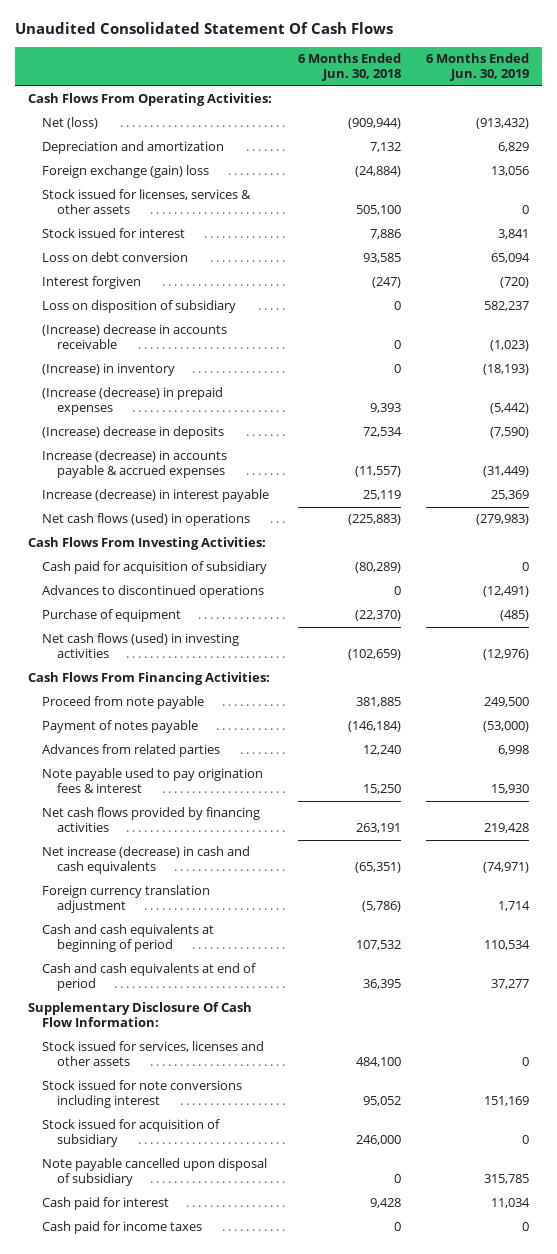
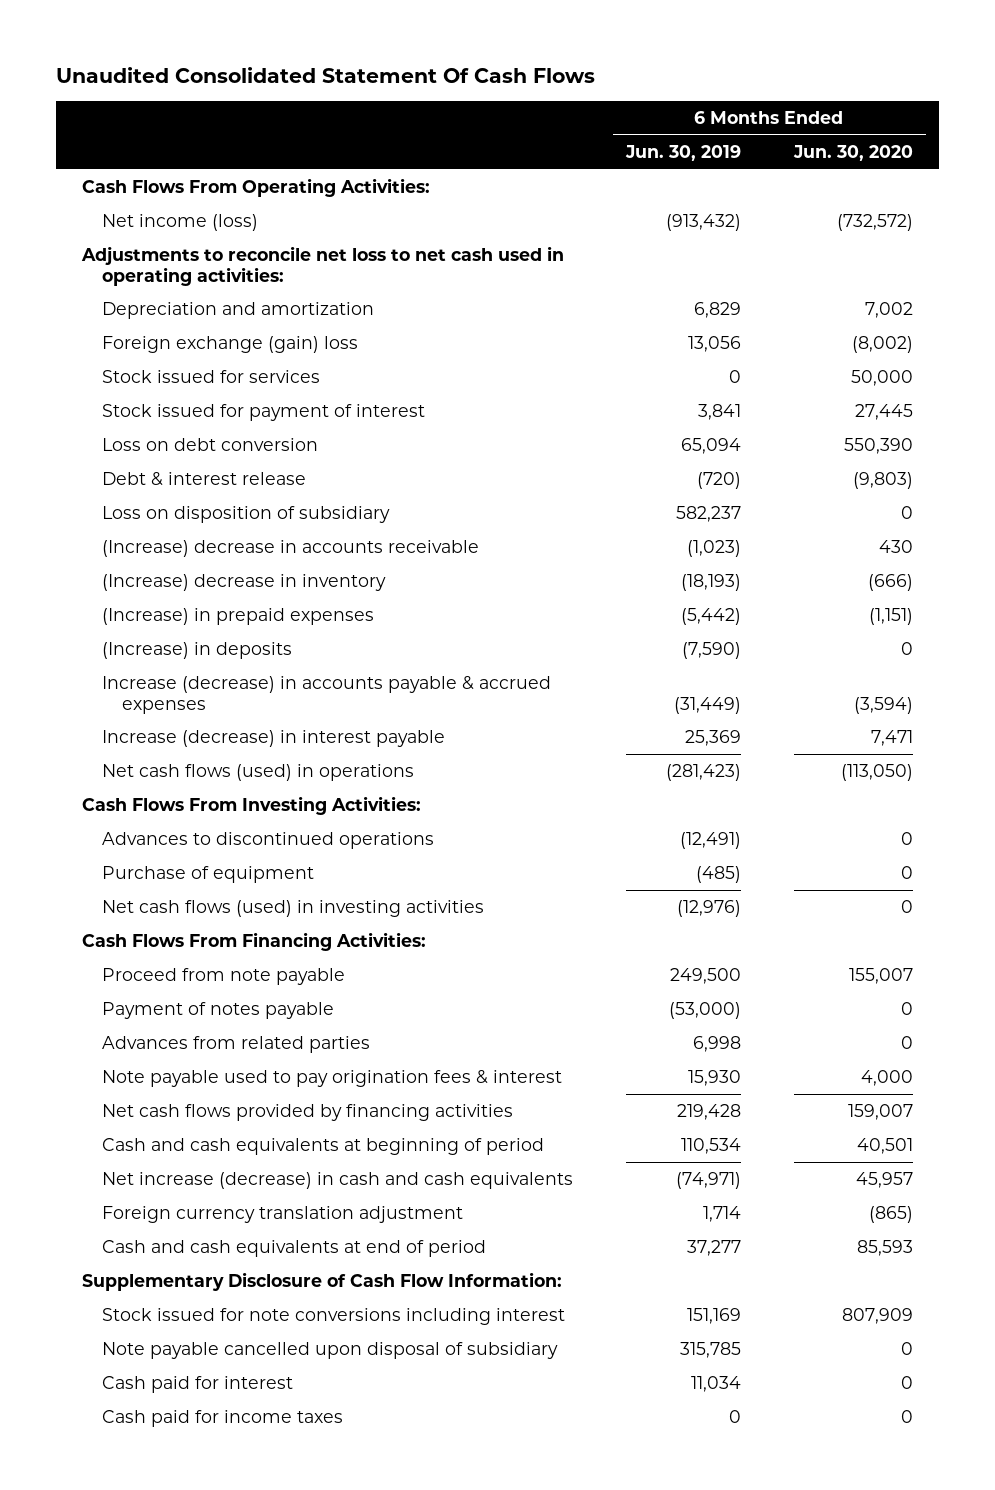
- | 6 Months Ended Jun. 30, 2018 | 6 Months Ended Jun. 30, 2019
+ | 6 Months Ended Jun. 30, 2019 | 6 Months Ended Jun. 30, 2020
- Net (loss) | (909,944) | (913,432)
+ Net income (loss) | (913,432) | (732,572)
+ Adjustments to reconcile net loss to net cash used in operating activities:
- Stock issued for licenses, services & other assets | 505,100 | 0
- Stock issued for interest | 7,886 | 3,841
+ Stock issued for services | 0 | 50,000
+ Stock issued for payment of interest | 3,841 | 27,445
- Interest forgiven | (247) | (720)
+ Debt & interest release | (720) | (9,803)
- (Increase) in inventory | 0 | (18,193)
- (Increase (decrease) in prepaid expenses | 9,393 | (5,442)
- (Increase) decrease in deposits | 72,534 | (7,590)
+ (Increase) decrease in inventory | (18,193) | (666)
+ (Increase) in prepaid expenses | (5,442) | (1,151)
+ (Increase) in deposits | (7,590) | 0
- Net cash flows (used) in operations | (225,883) | (279,983)
+ Net cash flows (used) in operations | (281,423) | (113,050)
- Cash paid for acquisition of subsidiary | (80,289) | 0
moved up: Cash and cash equivalents at beginning of period | 110,534 | 40,501
- Supplementary Disclosure Of Cash Flow Information:
- Stock issued for services, licenses and other assets | 484,100 | 0
+ Supplementary Disclosure of Cash Flow Information:
- Stock issued for acquisition of subsidiary | 246,000 | 0

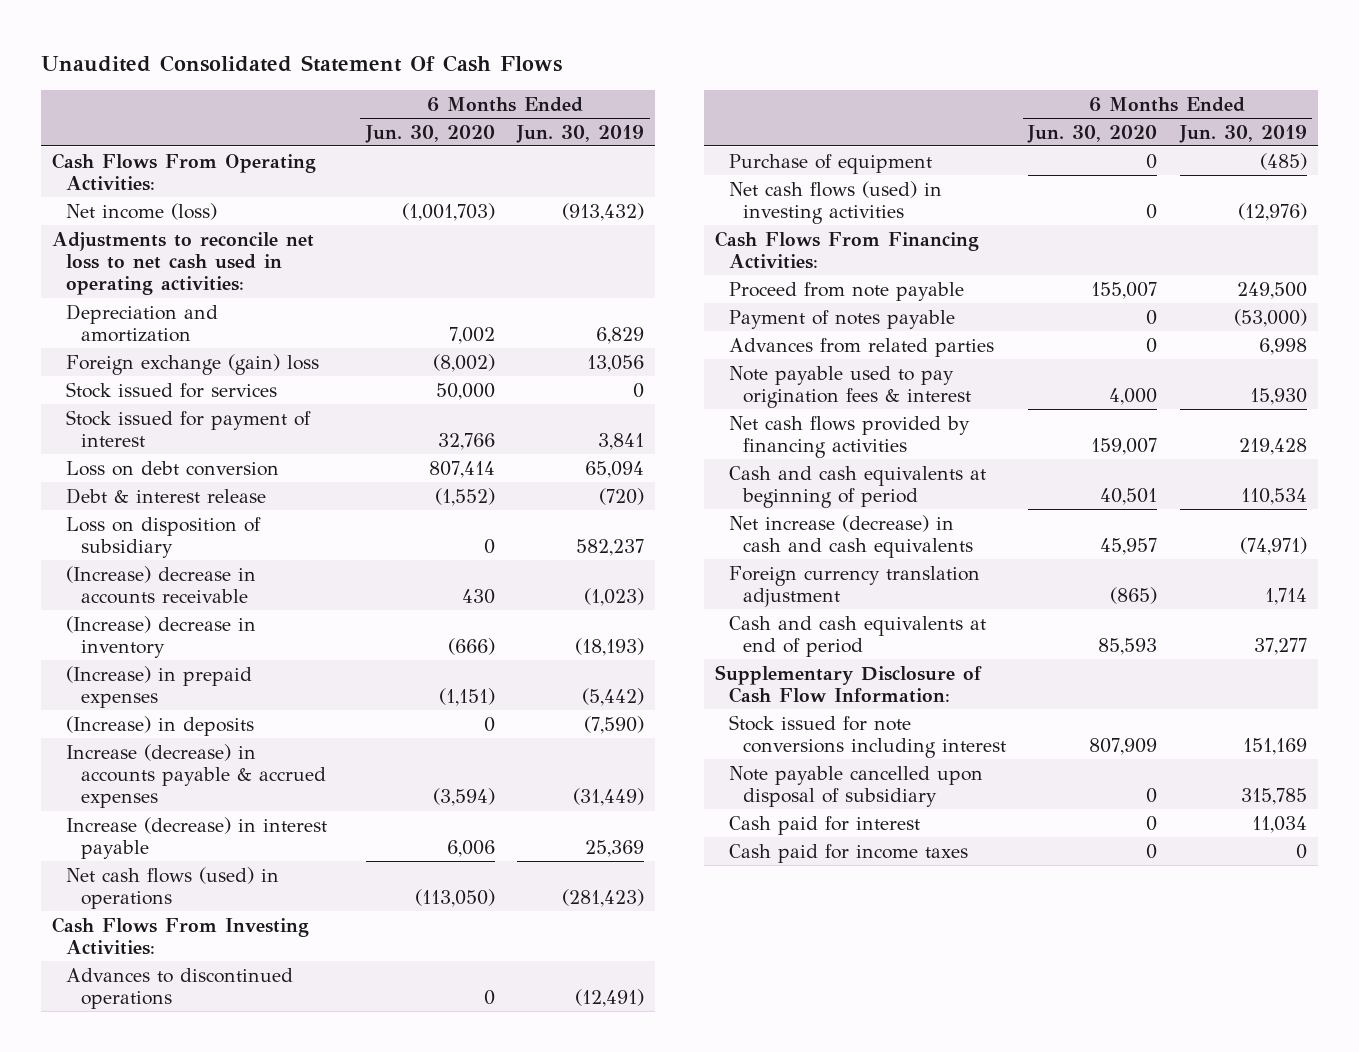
- | 6 Months Ended Jun. 30, 2019 | 6 Months Ended Jun. 30, 2020
+ | 6 Months Ended Jun. 30, 2020 | 6 Months Ended Jun. 30, 2019
- Net income (loss) | (913,432) | (732,572)
+ Net income (loss) | (1,001,703) | (913,432)
- Stock issued for payment of interest | 3,841 | 27,445
- Loss on debt conversion | 65,094 | 550,390
- Debt & interest release | (720) | (9,803)
+ Stock issued for payment of interest | 32,766 | 3,841
+ Loss on debt conversion | 807,414 | 65,094
+ Debt & interest release | (1,552) | (720)
- Increase (decrease) in interest payable | 25,369 | 7,471
+ Increase (decrease) in interest payable | 6,006 | 25,369

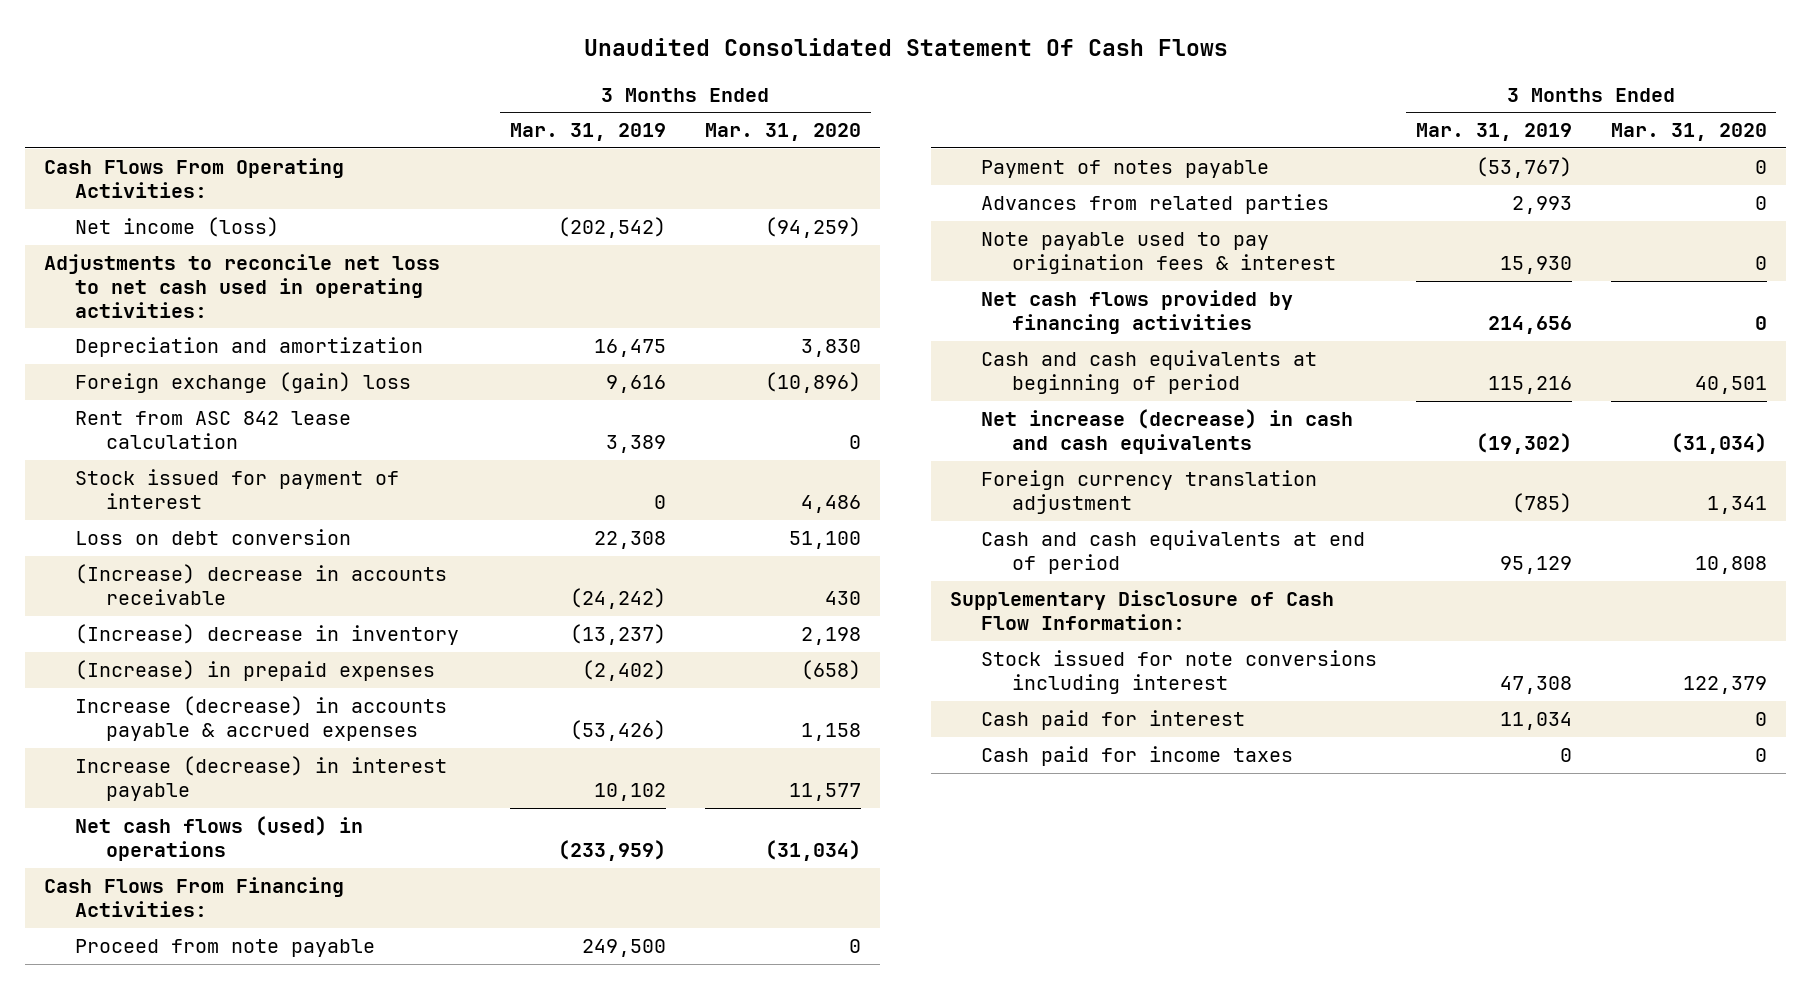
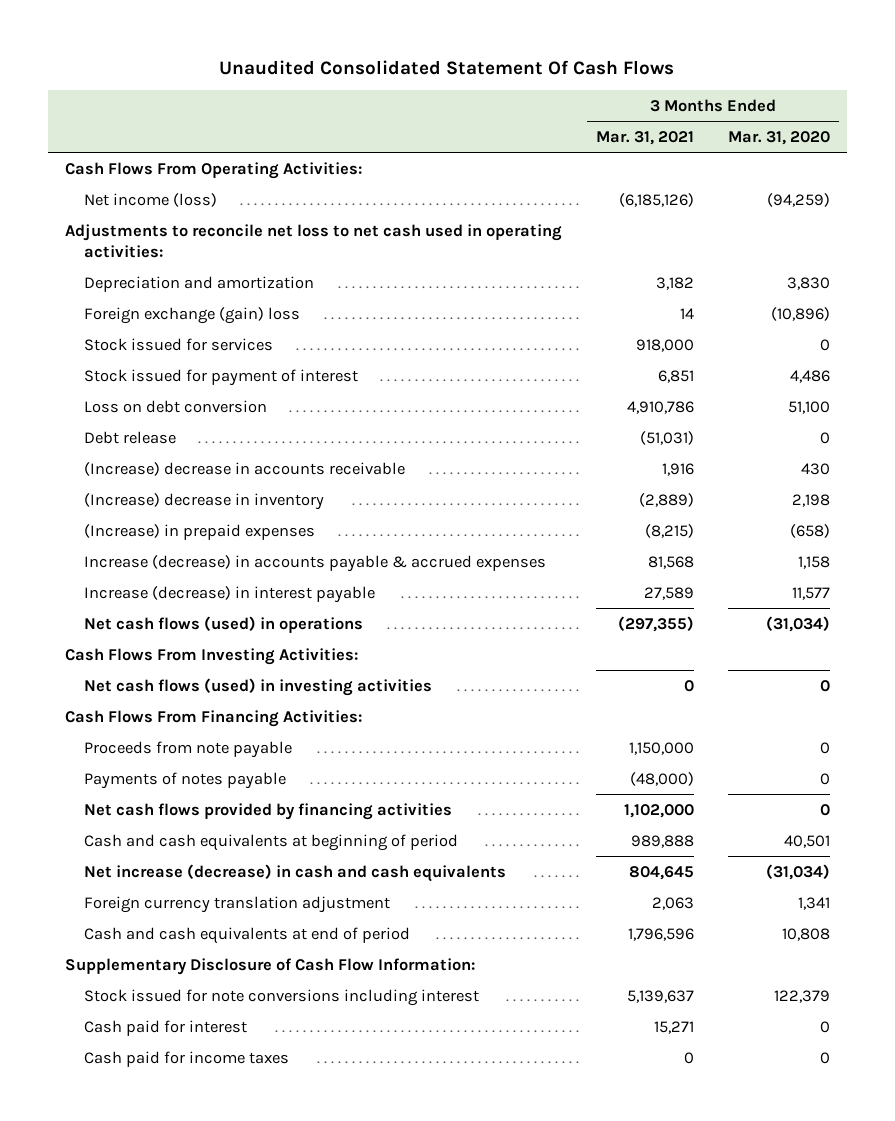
- | 3 Months Ended Mar. 31, 2019 | 3 Months Ended Mar. 31, 2020
+ | 3 Months Ended Mar. 31, 2021 | 3 Months Ended Mar. 31, 2020
- Rent from ASC 842 lease calculation | 3,389 | 0
+ Stock issued for services | 918,000 | 0
+ Debt release | (51,031) | 0
+ Cash Flows From Investing Activities:
+ Net cash flows (used) in investing activities | 0 | 0
- Proceed from note payable | 249,500 | 0
- Payment of notes payable | (53,767) | 0
- Advances from related parties | 2,993 | 0
- Note payable used to pay origination fees & interest | 15,930 | 0
+ Proceeds from note payable | 1,150,000 | 0
+ Payments of notes payable | (48,000) | 0

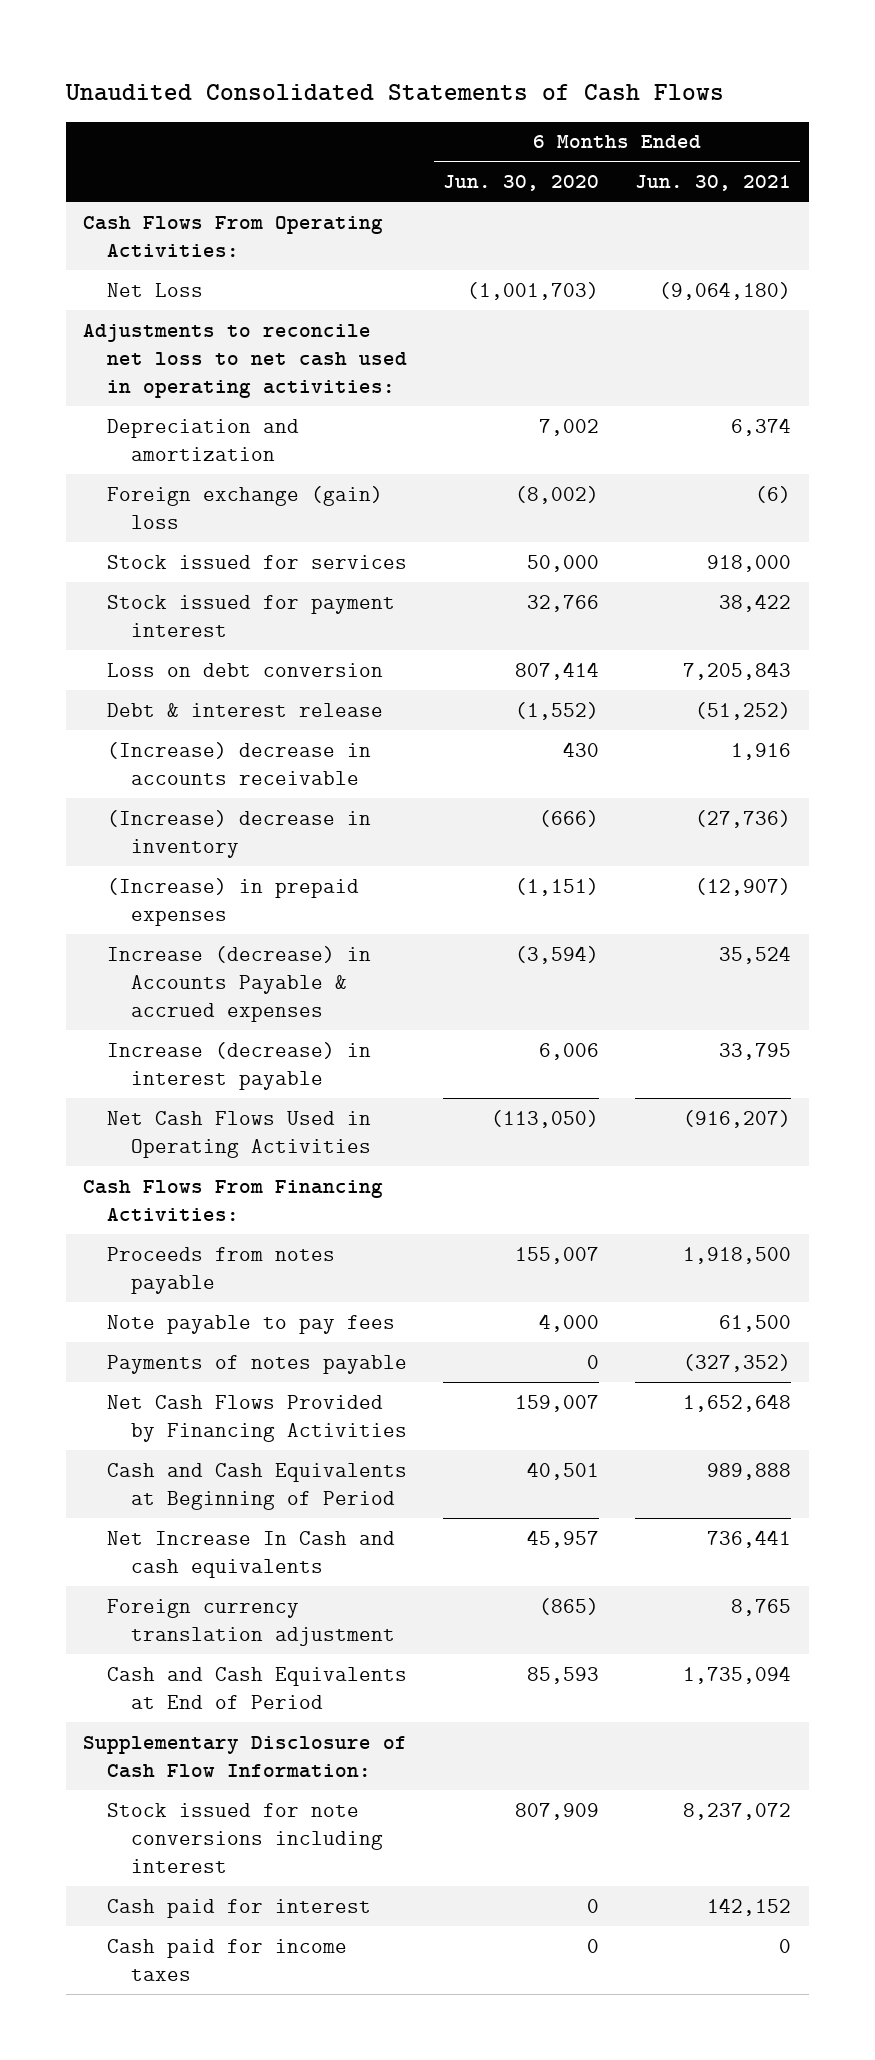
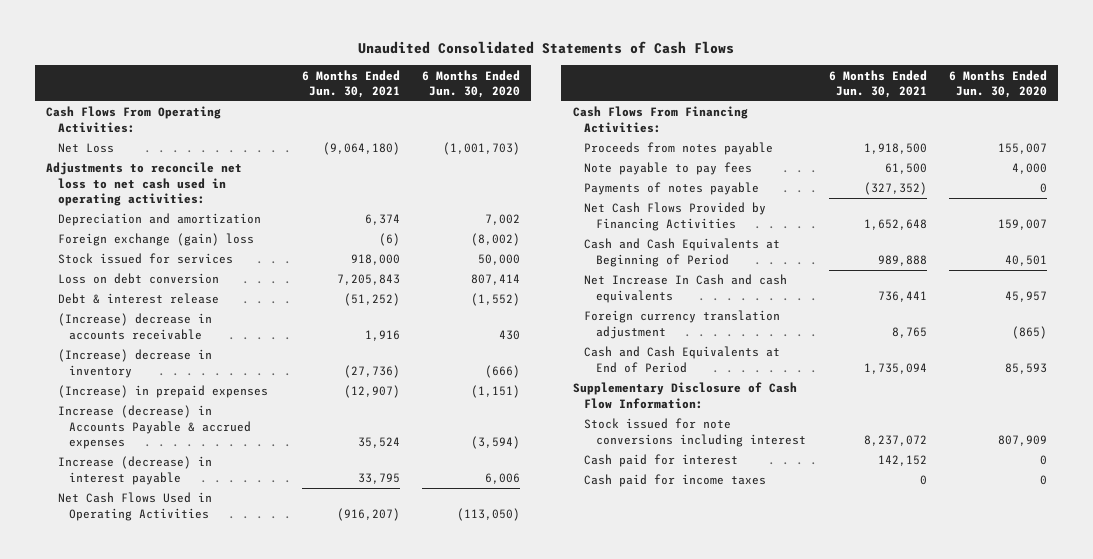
- | 6 Months Ended Jun. 30, 2020 | 6 Months Ended Jun. 30, 2021
+ | 6 Months Ended Jun. 30, 2021 | 6 Months Ended Jun. 30, 2020
- Stock issued for payment interest | 32,766 | 38,422

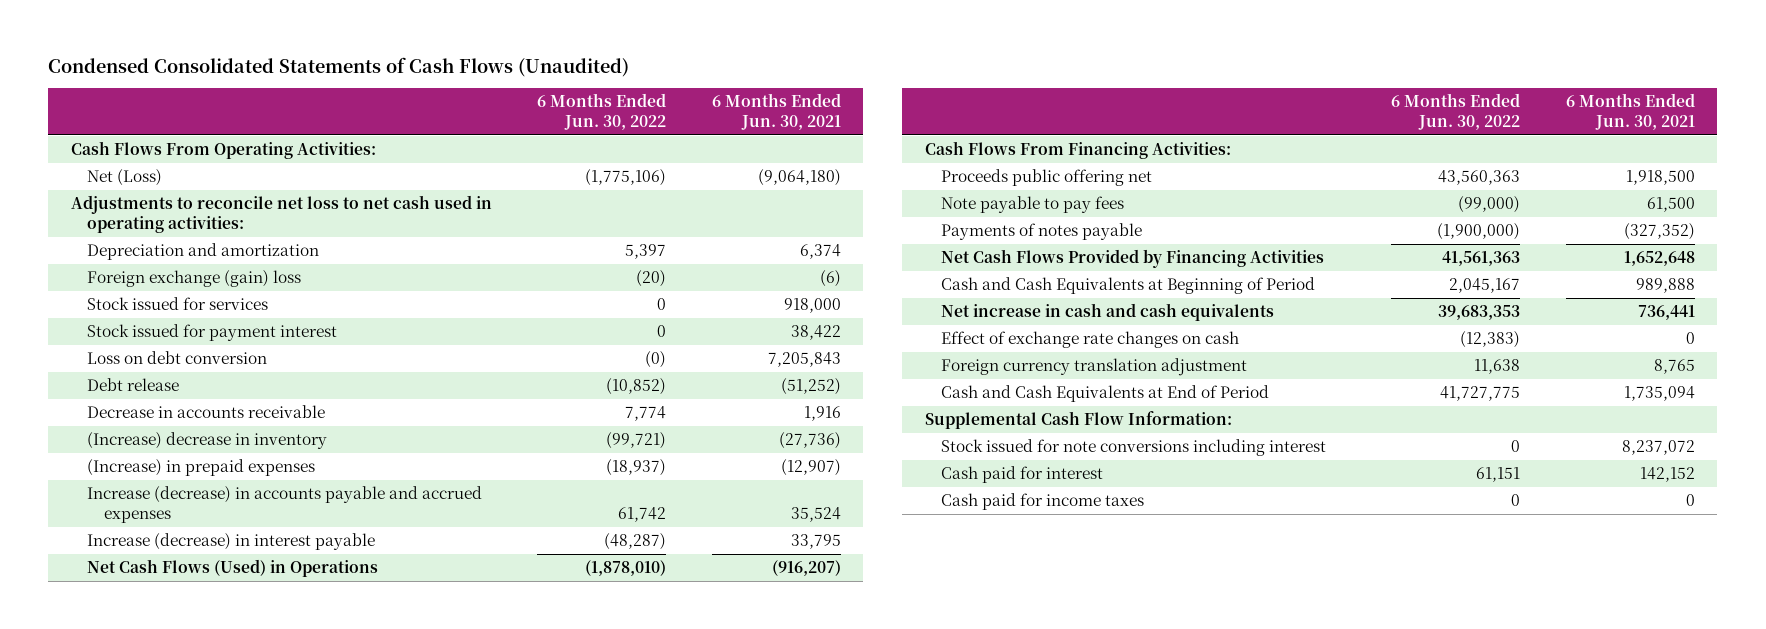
- Unaudited Consolidated Statements of Cash Flows
+ Condensed Consolidated Statements of Cash Flows (Unaudited)
- | 6 Months Ended Jun. 30, 2021 | 6 Months Ended Jun. 30, 2020
+ | 6 Months Ended Jun. 30, 2022 | 6 Months Ended Jun. 30, 2021
- Net Loss | (9,064,180) | (1,001,703)
+ Net (Loss) | (1,775,106) | (9,064,180)
+ Stock issued for payment interest | 0 | 38,422
- Debt & interest release | (51,252) | (1,552)
- (Increase) decrease in accounts receivable | 1,916 | 430
+ Debt release | (10,852) | (51,252)
+ Decrease in accounts receivable | 7,774 | 1,916
- Increase (decrease) in Accounts Payable & accrued expenses | 35,524 | (3,594)
+ Increase (decrease) in accounts payable and accrued expenses | 61,742 | 35,524
- Net Cash Flows Used in Operating Activities | (916,207) | (113,050)
+ Net Cash Flows (Used) in Operations | (1,878,010) | (916,207)
- Proceeds from notes payable | 1,918,500 | 155,007
+ Proceeds public offering net | 43,560,363 | 1,918,500
- Net Increase In Cash and cash equivalents | 736,441 | 45,957
+ Net increase in cash and cash equivalents | 39,683,353 | 736,441
+ Effect of exchange rate changes on cash | (12,383) | 0
- Supplementary Disclosure of Cash Flow Information:
+ Supplemental Cash Flow Information:

